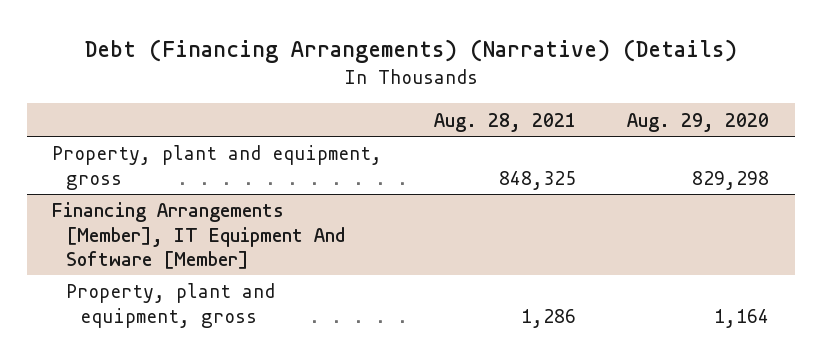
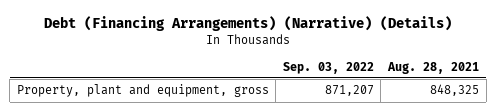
- | Aug. 28, 2021 | Aug. 29, 2020
+ | Sep. 03, 2022 | Aug. 28, 2021
- Financing Arrangements [Member], IT Equipment And Software [Member]
- Property, plant and equipment, gross | 1,286 | 1,164

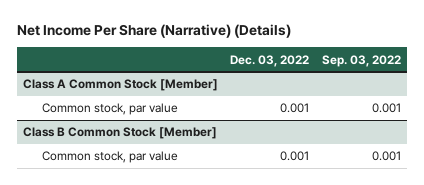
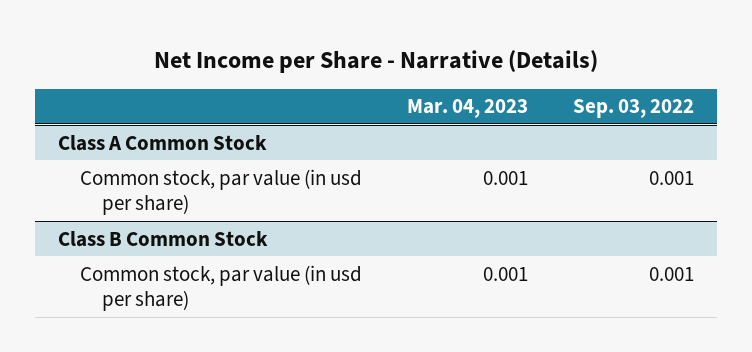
- Net Income Per Share (Narrative) (Details)
+ Net Income per Share - Narrative (Details)
- | Dec. 03, 2022 | Sep. 03, 2022
+ | Mar. 04, 2023 | Sep. 03, 2022
- Class A Common Stock [Member]
- Common stock, par value | 0.001 | 0.001
- Class B Common Stock [Member]
- Common stock, par value | 0.001 | 0.001
+ Class A Common Stock
+ Common stock, par value (in usd per share) | 0.001 | 0.001
+ Class B Common Stock
+ Common stock, par value (in usd per share) | 0.001 | 0.001

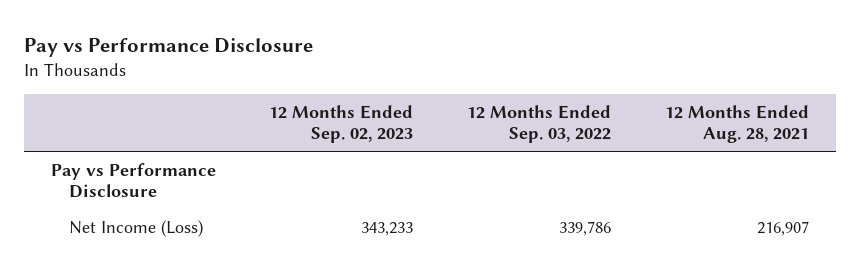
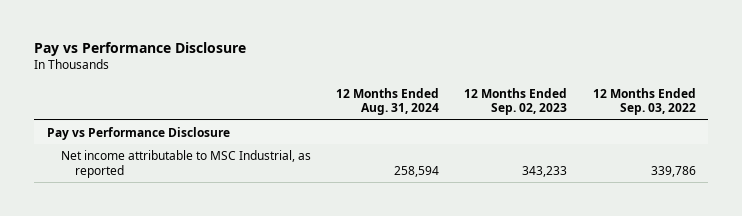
- | 12 Months Ended Sep. 02, 2023 | 12 Months Ended Sep. 03, 2022 | 12 Months Ended Aug. 28, 2021
+ | 12 Months Ended Aug. 31, 2024 | 12 Months Ended Sep. 02, 2023 | 12 Months Ended Sep. 03, 2022
- Net Income (Loss) | 343,233 | 339,786 | 216,907
+ Net income attributable to MSC Industrial, as reported | 258,594 | 343,233 | 339,786

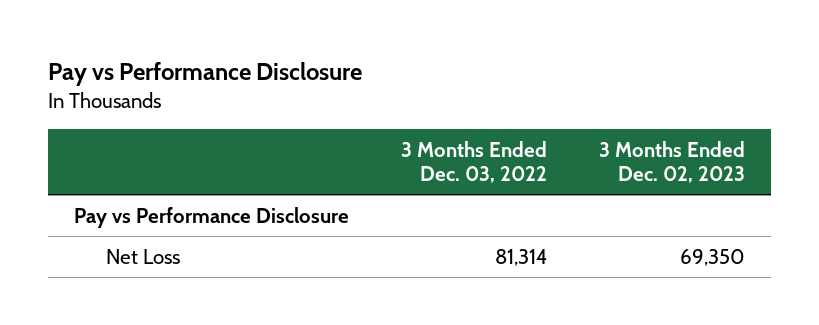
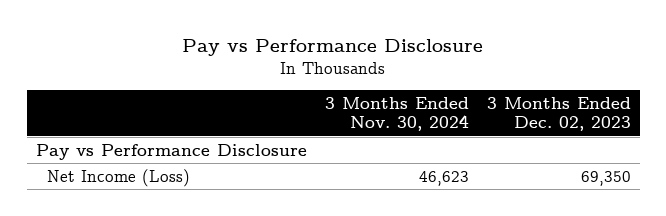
- | 3 Months Ended Dec. 03, 2022 | 3 Months Ended Dec. 02, 2023
+ | 3 Months Ended Nov. 30, 2024 | 3 Months Ended Dec. 02, 2023
- Net Loss | 81,314 | 69,350
+ Net Income (Loss) | 46,623 | 69,350

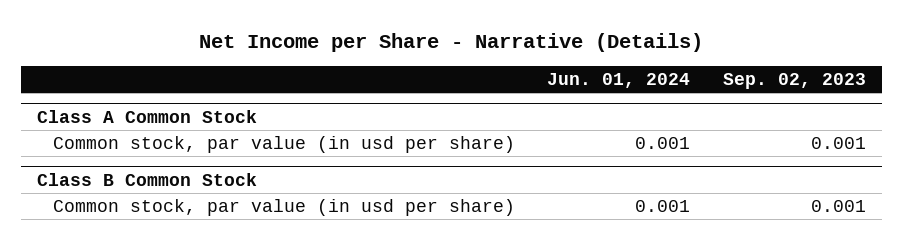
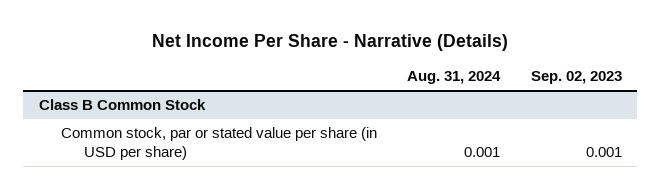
- Net Income per Share - Narrative (Details)
+ Net Income Per Share - Narrative (Details)
- | Jun. 01, 2024 | Sep. 02, 2023
+ | Aug. 31, 2024 | Sep. 02, 2023
- Class A Common Stock
- Common stock, par value (in usd per share) | 0.001 | 0.001
@ Class B Common Stock
- Common stock, par value (in usd per share) | 0.001 | 0.001
+ Common stock, par or stated value per share (in USD per share) | 0.001 | 0.001

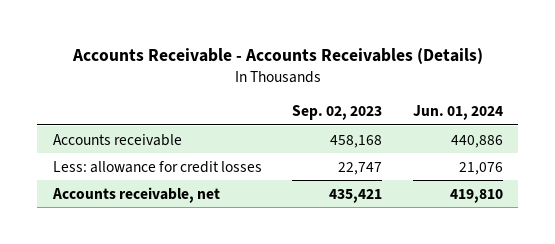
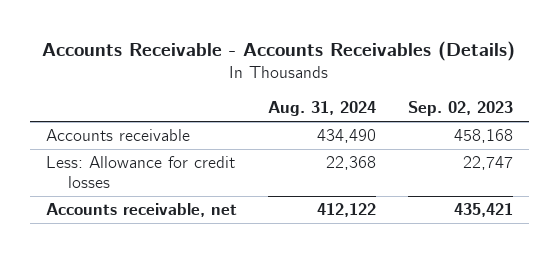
- | Sep. 02, 2023 | Jun. 01, 2024
+ | Aug. 31, 2024 | Sep. 02, 2023
- Less: allowance for credit losses | 22,747 | 21,076
+ Less: Allowance for credit losses | 22,368 | 22,747

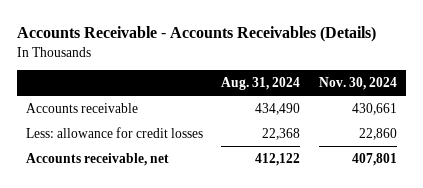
- | Aug. 31, 2024 | Sep. 02, 2023
+ | Aug. 31, 2024 | Nov. 30, 2024
- Less: Allowance for credit losses | 22,368 | 22,747
+ Less: allowance for credit losses | 22,368 | 22,860

